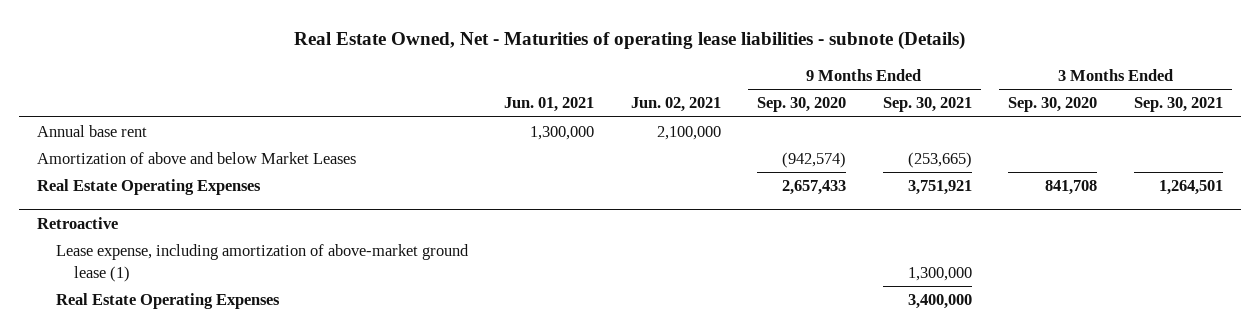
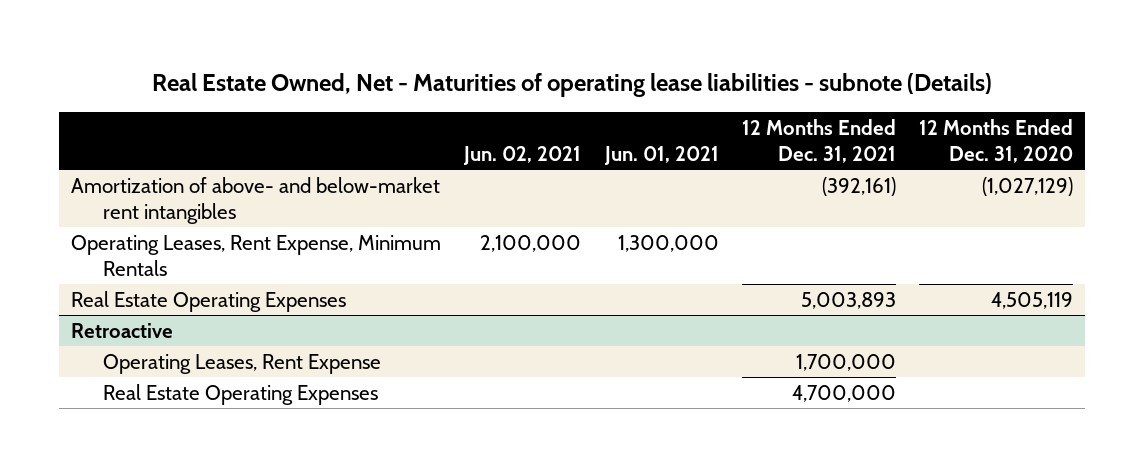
- | Jun. 01, 2021 | Jun. 02, 2021 | 9 Months Ended Sep. 30, 2020 | 9 Months Ended Sep. 30, 2021 | 3 Months Ended Sep. 30, 2020 | 3 Months Ended Sep. 30, 2021
+ | Jun. 02, 2021 | Jun. 01, 2021 | 12 Months Ended Dec. 31, 2021 | 12 Months Ended Dec. 31, 2020
- Annual base rent | 1,300,000 | 2,100,000 | | | |
- Amortization of above and below Market Leases | | | (942,574) | (253,665) | |
+ Amortization of above- and below-market rent intangibles | | | (392,161) | (1,027,129)
+ Operating Leases, Rent Expense, Minimum Rentals | 2,100,000 | 1,300,000 | |
@ Retroactive
- Lease expense, including amortization of above-market ground lease (1) | | | | 1,300,000 | |
+ Operating Leases, Rent Expense | | | 1,700,000 |

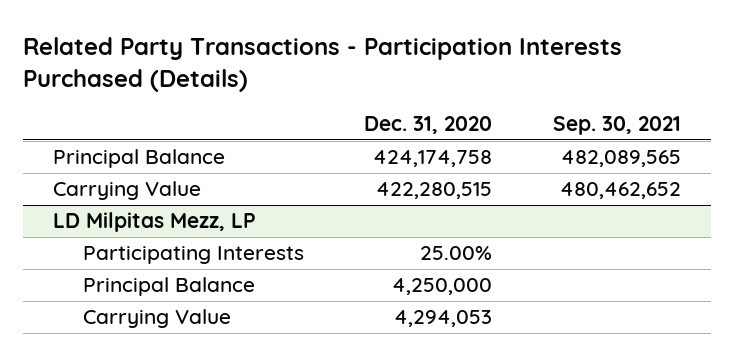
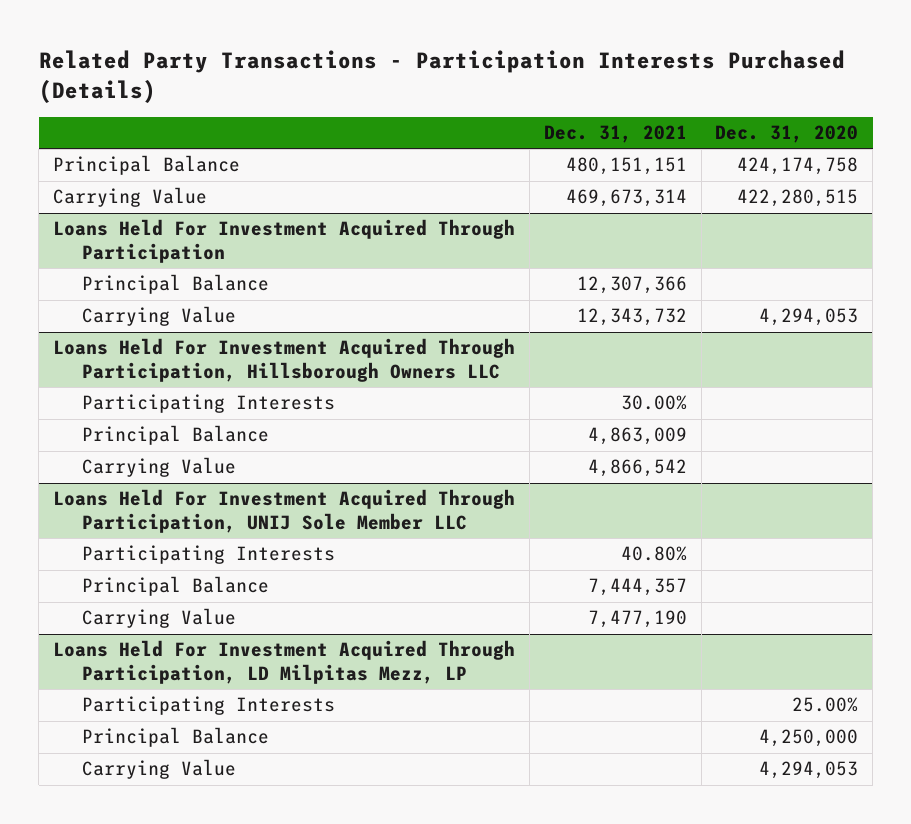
- | Dec. 31, 2020 | Sep. 30, 2021
+ | Dec. 31, 2021 | Dec. 31, 2020
- LD Milpitas Mezz, LP
+ Loans Held For Investment Acquired Through Participation
+ Principal Balance | 12,307,366 |
+ Carrying Value | 12,343,732 | 4,294,053
+ Loans Held For Investment Acquired Through Participation, Hillsborough Owners LLC
+ Participating Interests | 30.00% |
+ Principal Balance | 4,863,009 |
+ Carrying Value | 4,866,542 |
+ Loans Held For Investment Acquired Through Participation, UNIJ Sole Member LLC
+ Participating Interests | 40.80% |
+ Principal Balance | 7,444,357 |
+ Carrying Value | 7,477,190 |
+ Loans Held For Investment Acquired Through Participation, LD Milpitas Mezz, LP

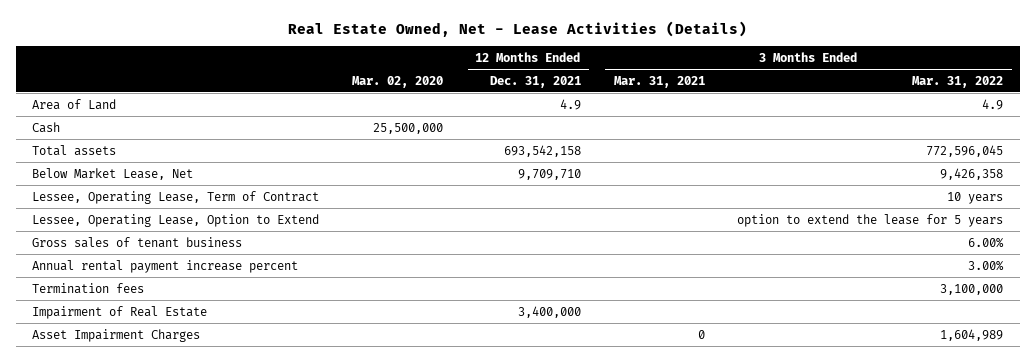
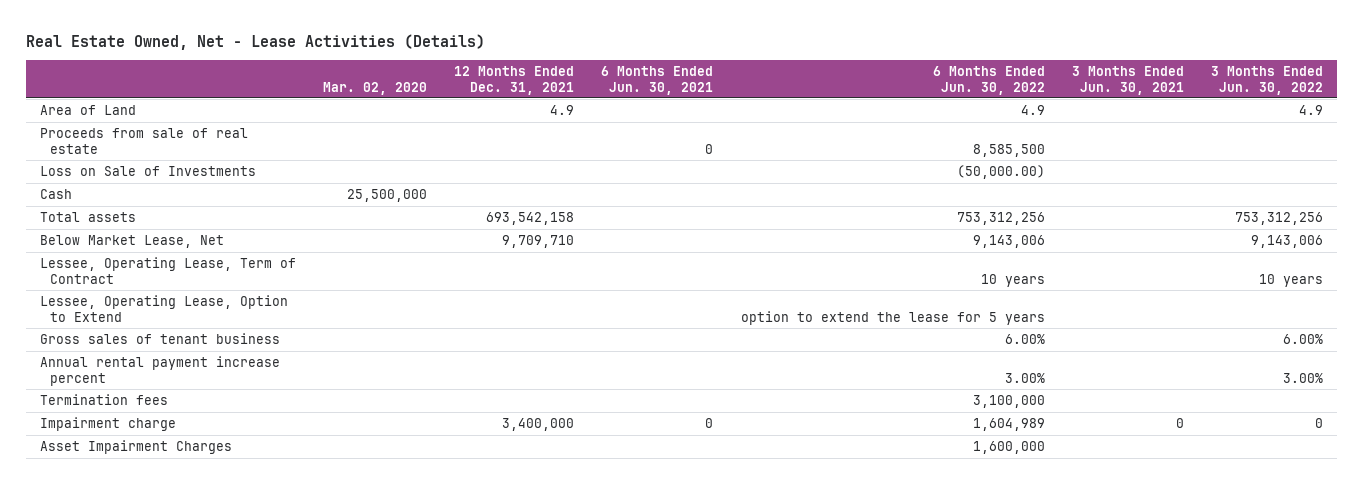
- | Mar. 02, 2020 | 12 Months Ended Dec. 31, 2021 | 3 Months Ended Mar. 31, 2021 | 3 Months Ended Mar. 31, 2022
+ | Mar. 02, 2020 | 12 Months Ended Dec. 31, 2021 | 6 Months Ended Jun. 30, 2021 | 6 Months Ended Jun. 30, 2022 | 3 Months Ended Jun. 30, 2021 | 3 Months Ended Jun. 30, 2022
+ Proceeds from sale of real estate | | | 0 | 8,585,500 | |
+ Loss on Sale of Investments | | | | (50,000.00) | |
- Impairment of Real Estate | | 3,400,000 | |
+ Impairment charge | | 3,400,000 | 0 | 1,604,989 | 0 | 0

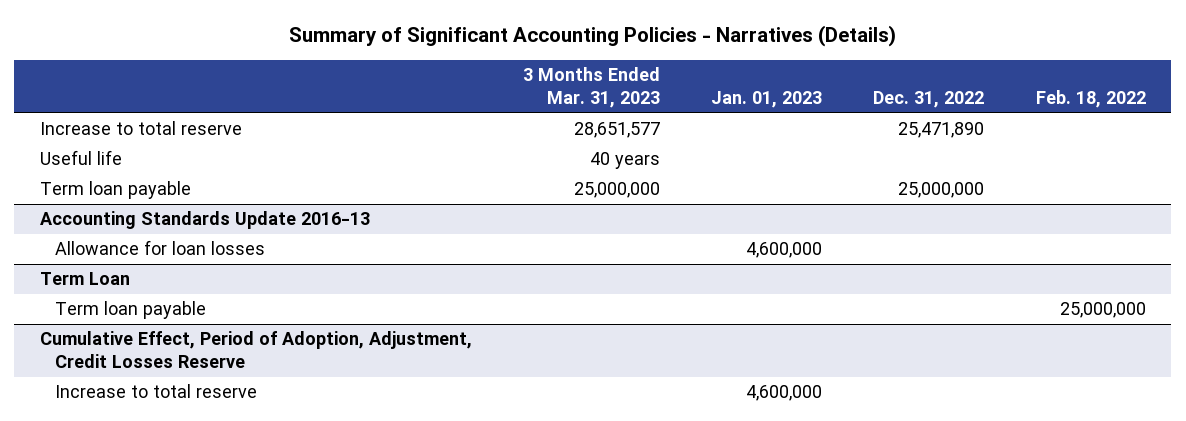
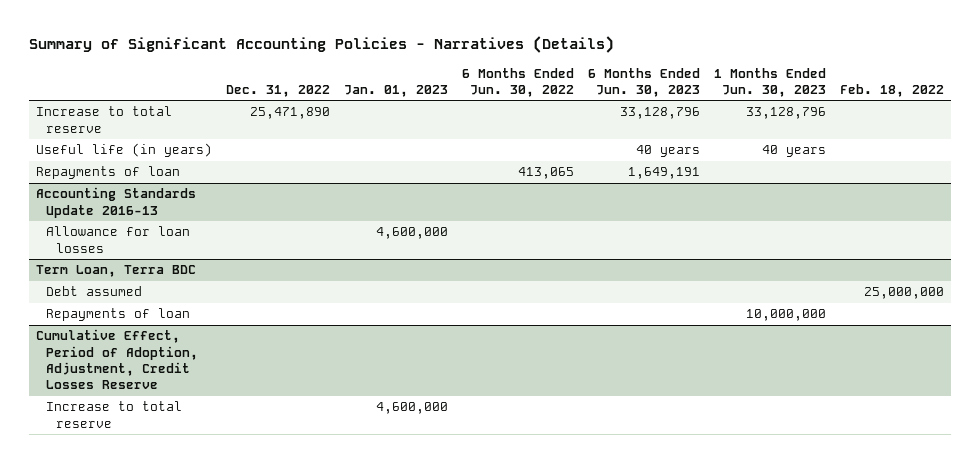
- | 3 Months Ended Mar. 31, 2023 | Jan. 01, 2023 | Dec. 31, 2022 | Feb. 18, 2022
+ | Dec. 31, 2022 | Jan. 01, 2023 | 6 Months Ended Jun. 30, 2022 | 6 Months Ended Jun. 30, 2023 | 1 Months Ended Jun. 30, 2023 | Feb. 18, 2022
- Useful life | 40 years | | |
- Term loan payable | 25,000,000 | | 25,000,000 |
+ Useful life (in years) | | | | 40 years | 40 years |
+ Repayments of loan | | | 413,065 | 1,649,191 | |
- Term Loan
- Term loan payable | | | | 25,000,000
+ Term Loan, Terra BDC
+ Debt assumed | | | | | | 25,000,000
+ Repayments of loan | | | | | 10,000,000 |

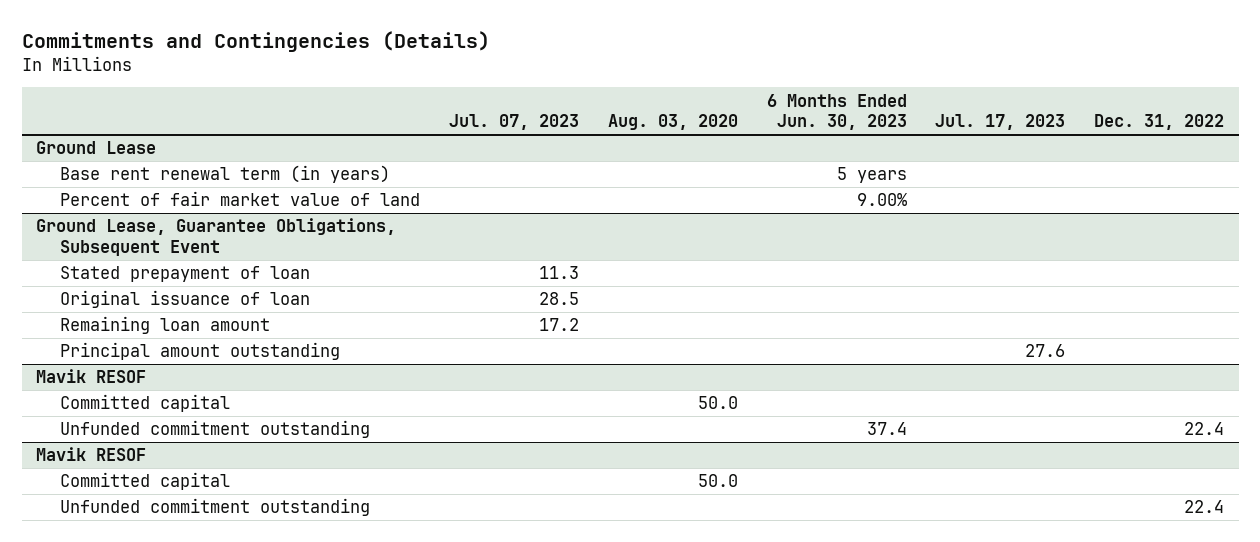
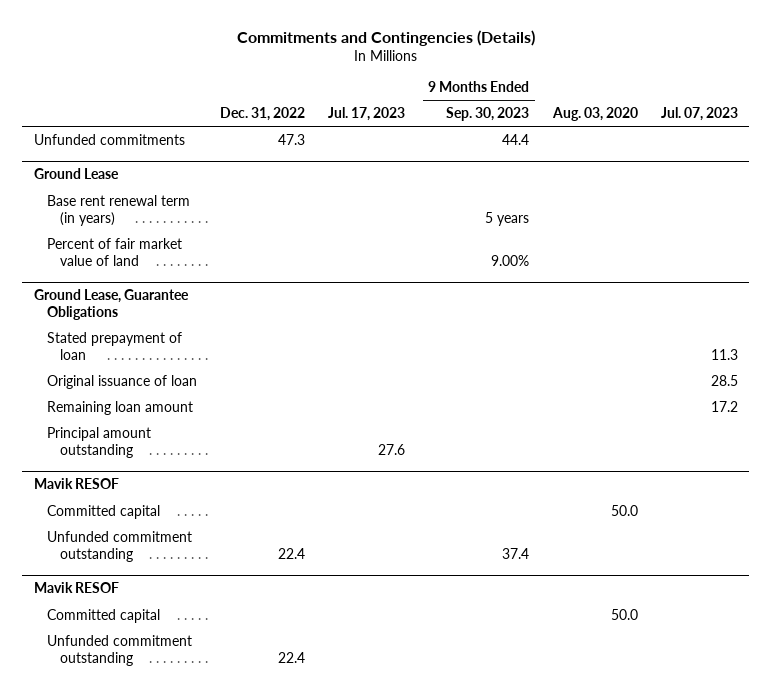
- | Jul. 07, 2023 | Aug. 03, 2020 | 6 Months Ended Jun. 30, 2023 | Jul. 17, 2023 | Dec. 31, 2022
+ | Dec. 31, 2022 | Jul. 17, 2023 | 9 Months Ended Sep. 30, 2023 | Aug. 03, 2020 | Jul. 07, 2023
+ Unfunded commitments | 47.3 | | 44.4 | |
- Ground Lease, Guarantee Obligations, Subsequent Event
+ Ground Lease, Guarantee Obligations

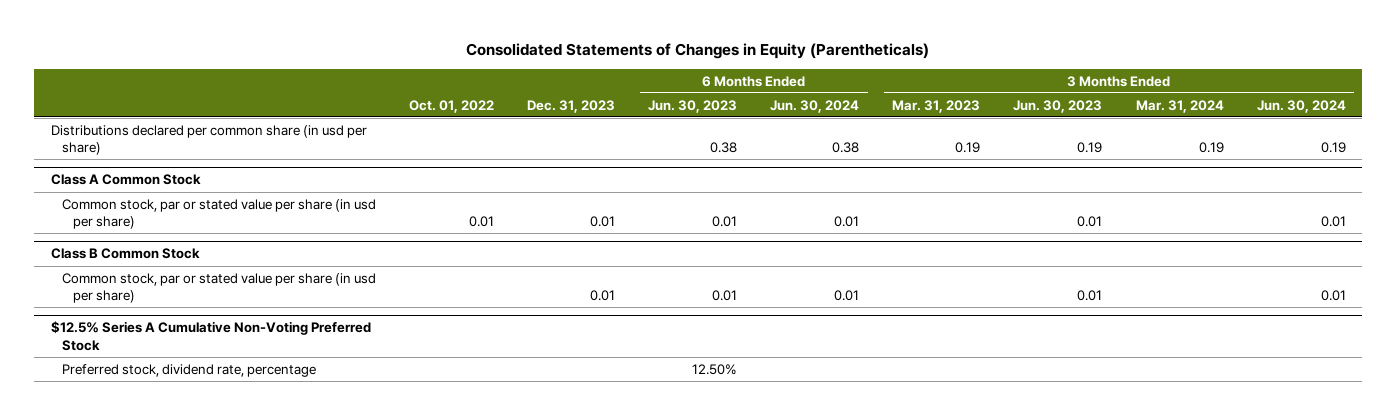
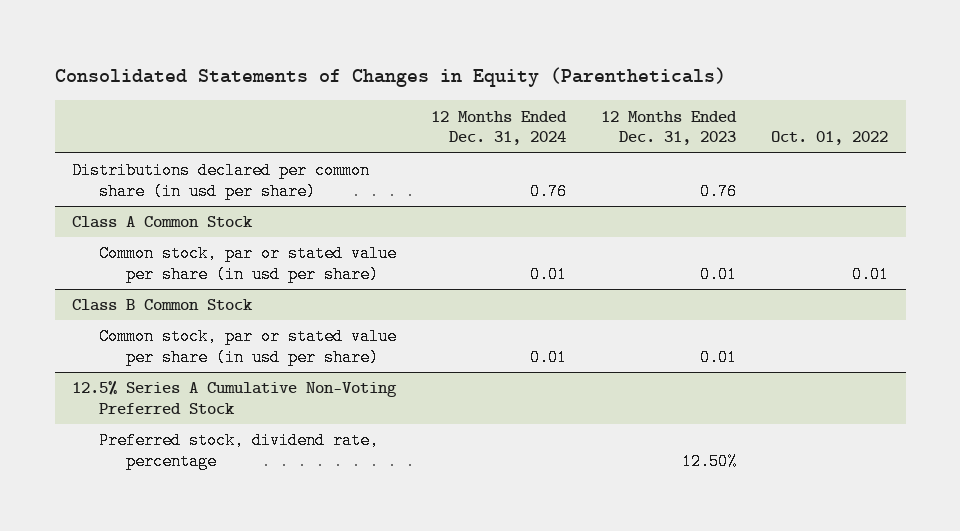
- | Oct. 01, 2022 | Dec. 31, 2023 | 6 Months Ended Jun. 30, 2023 | 6 Months Ended Jun. 30, 2024 | 3 Months Ended Mar. 31, 2023 | 3 Months Ended Jun. 30, 2023 | 3 Months Ended Mar. 31, 2024 | 3 Months Ended Jun. 30, 2024
+ | 12 Months Ended Dec. 31, 2024 | 12 Months Ended Dec. 31, 2023 | Oct. 01, 2022
- $12.5% Series A Cumulative Non-Voting Preferred Stock
+ 12.5% Series A Cumulative Non-Voting Preferred Stock

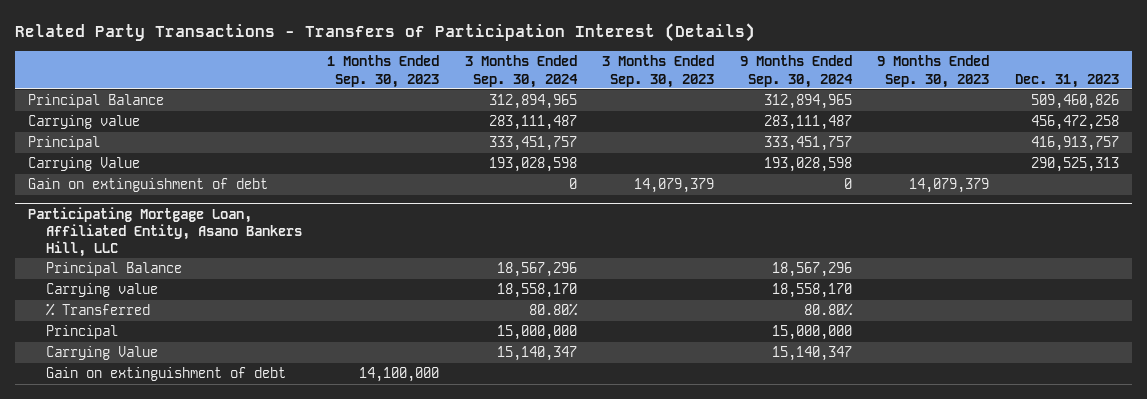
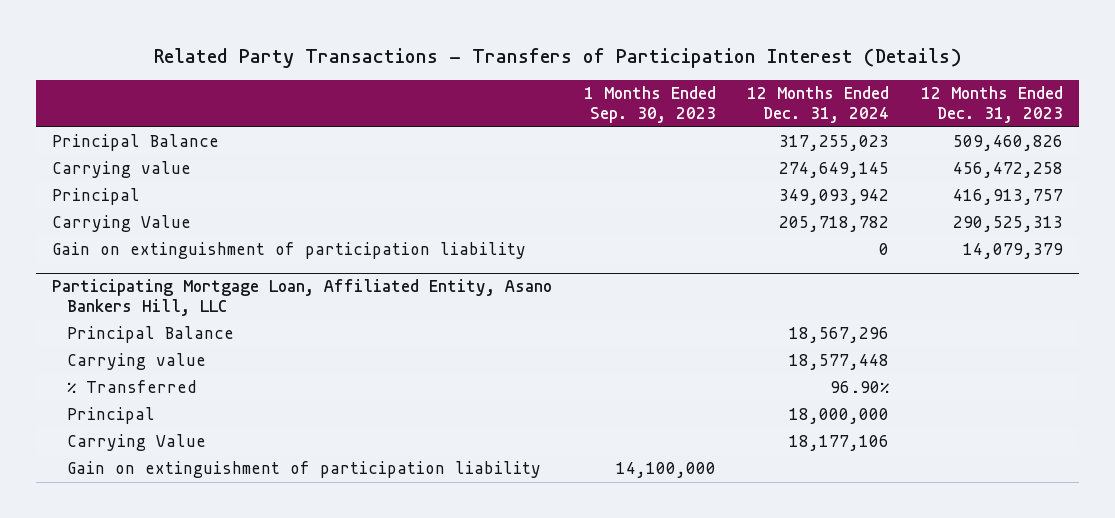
- | 1 Months Ended Sep. 30, 2023 | 3 Months Ended Sep. 30, 2024 | 3 Months Ended Sep. 30, 2023 | 9 Months Ended Sep. 30, 2024 | 9 Months Ended Sep. 30, 2023 | Dec. 31, 2023
+ | 1 Months Ended Sep. 30, 2023 | 12 Months Ended Dec. 31, 2024 | 12 Months Ended Dec. 31, 2023
- Gain on extinguishment of debt | | 0 | 14,079,379 | 0 | 14,079,379 |
+ Gain on extinguishment of participation liability | | 0 | 14,079,379
@ Participating Mortgage Loan, Affiliated Entity, Asano Bankers Hill, LLC
- Gain on extinguishment of debt | 14,100,000 | | | | |
+ Gain on extinguishment of participation liability | 14,100,000 | |

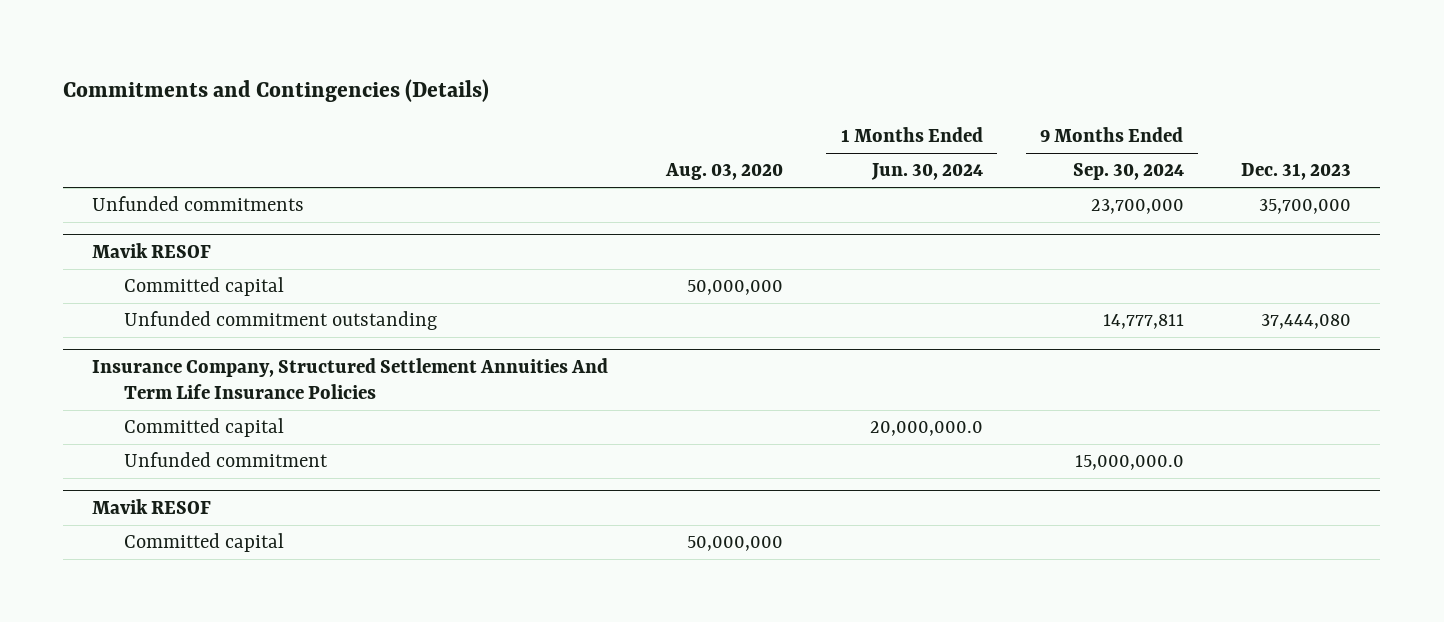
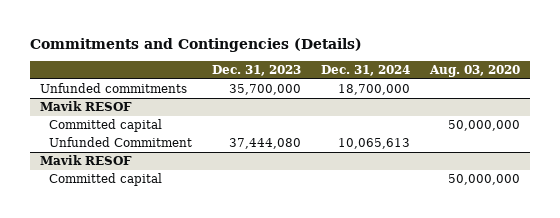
- | Aug. 03, 2020 | 1 Months Ended Jun. 30, 2024 | 9 Months Ended Sep. 30, 2024 | Dec. 31, 2023
+ | Dec. 31, 2023 | Dec. 31, 2024 | Aug. 03, 2020
@ Mavik RESOF
- Unfunded commitment outstanding | | | 14,777,811 | 37,444,080
- Insurance Company, Structured Settlement Annuities And Term Life Insurance Policies
- Committed capital | | 20,000,000.0 | |
- Unfunded commitment | | | 15,000,000.0 |
@ Mavik RESOF
+ Unfunded Commitment | 37,444,080 | 10,065,613 |

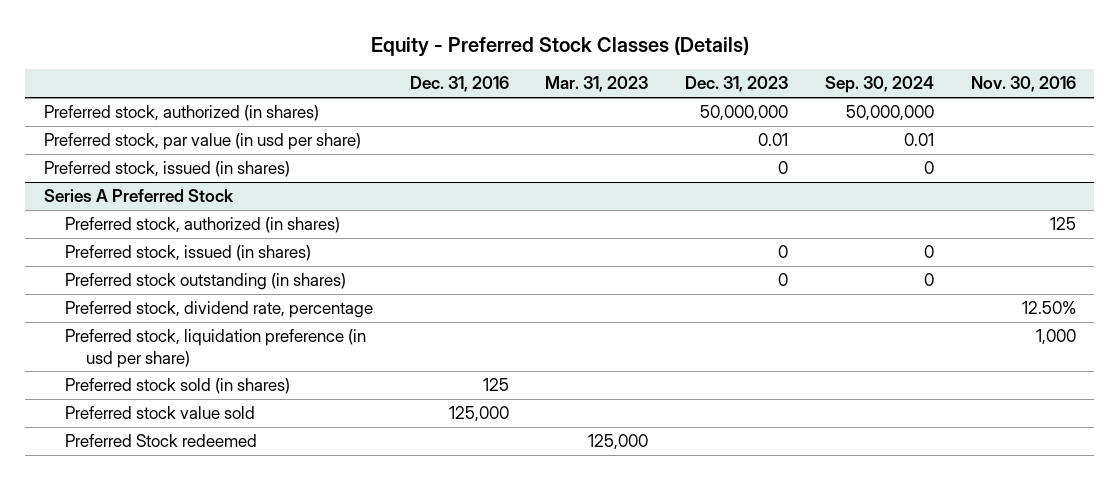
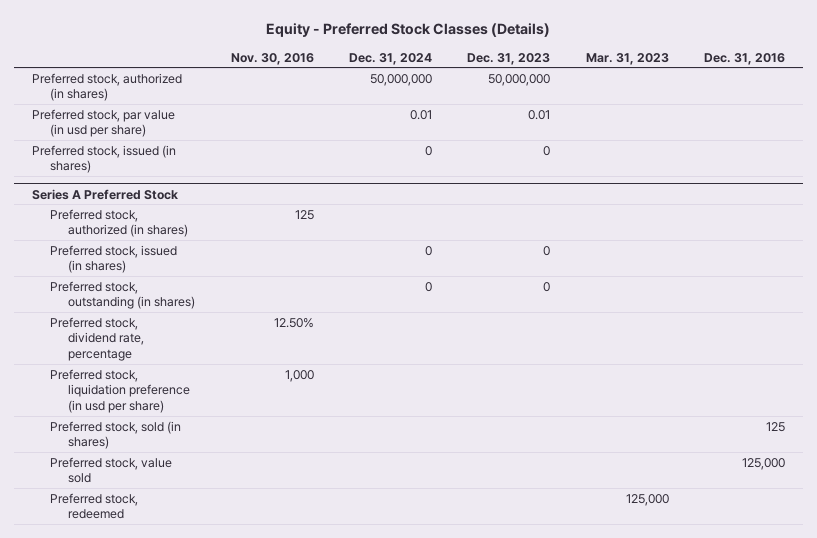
- | Dec. 31, 2016 | Mar. 31, 2023 | Dec. 31, 2023 | Sep. 30, 2024 | Nov. 30, 2016
+ | Nov. 30, 2016 | Dec. 31, 2024 | Dec. 31, 2023 | Mar. 31, 2023 | Dec. 31, 2016
@ Series A Preferred Stock
- Preferred stock outstanding (in shares) | | | 0 | 0 |
+ Preferred stock, outstanding (in shares) | | 0 | 0 | |
- Preferred stock sold (in shares) | 125 | | | |
- Preferred stock value sold | 125,000 | | | |
- Preferred Stock redeemed | | 125,000 | | |
+ Preferred stock, sold (in shares) | | | | | 125
+ Preferred stock, value sold | | | | | 125,000
+ Preferred stock, redeemed | | | | 125,000 |

